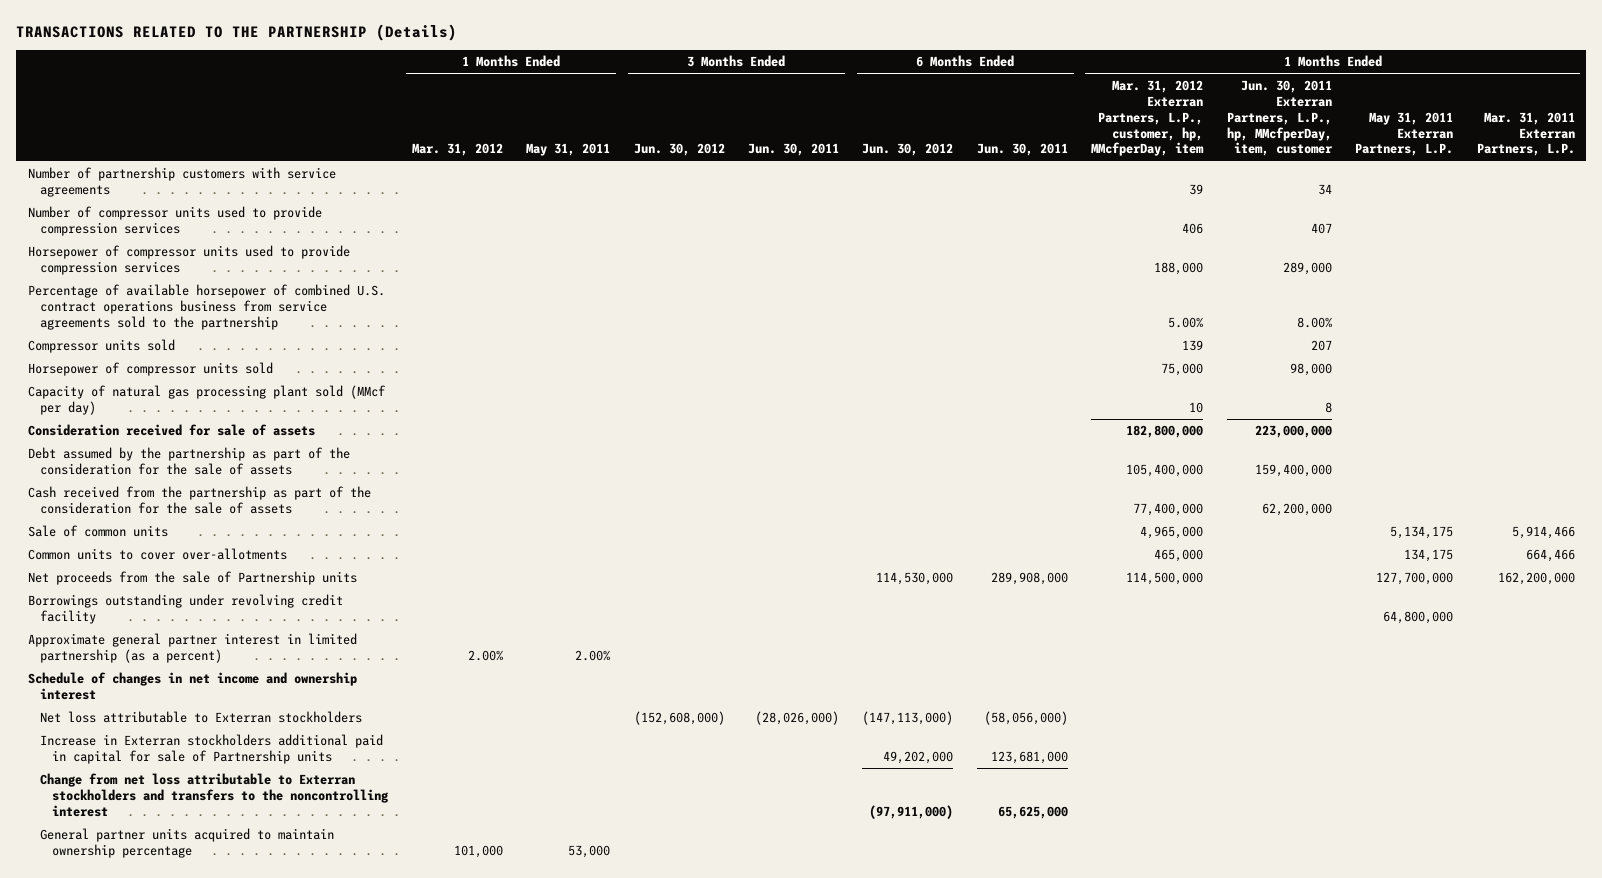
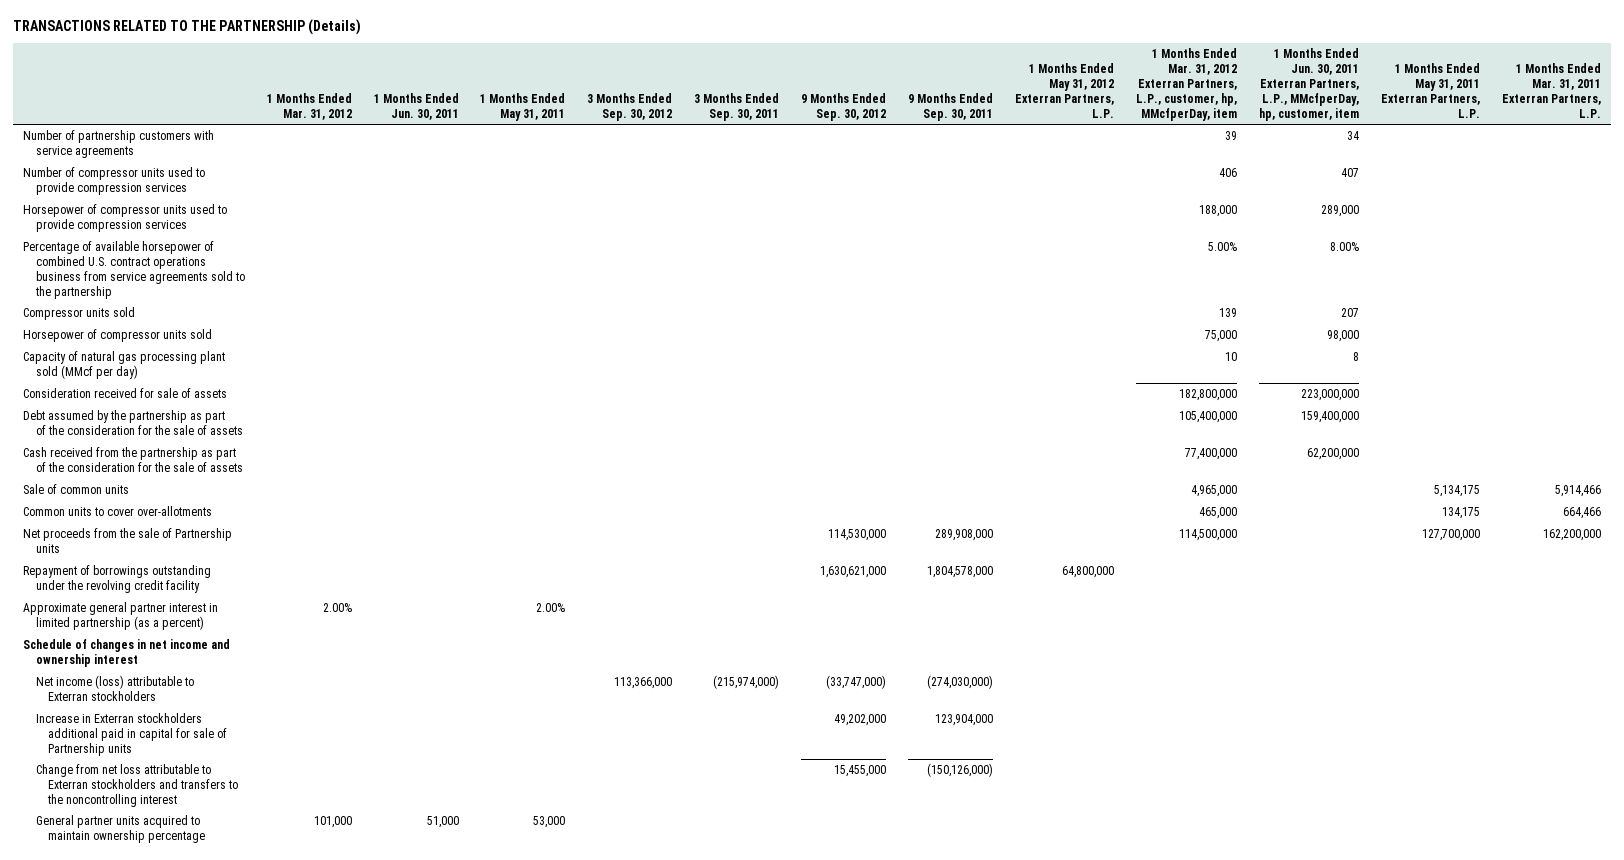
- | 1 Months Ended Mar. 31, 2012 | 1 Months Ended May 31, 2011 | 3 Months Ended Jun. 30, 2012 | 3 Months Ended Jun. 30, 2011 | 6 Months Ended Jun. 30, 2012 | 6 Months Ended Jun. 30, 2011 | 1 Months Ended Mar. 31, 2012 Exterran Partners, L.P., customer, hp, MMcfperDay, item | 1 Months Ended Jun. 30, 2011 Exterran Partners, L.P., hp, MMcfperDay, item, customer | 1 Months Ended May 31, 2011 Exterran Partners, L.P. | 1 Months Ended Mar. 31, 2011 Exterran Partners, L.P.
+ | 1 Months Ended Mar. 31, 2012 | 1 Months Ended Jun. 30, 2011 | 1 Months Ended May 31, 2011 | 3 Months Ended Sep. 30, 2012 | 3 Months Ended Sep. 30, 2011 | 9 Months Ended Sep. 30, 2012 | 9 Months Ended Sep. 30, 2011 | 1 Months Ended May 31, 2012 Exterran Partners, L.P. | 1 Months Ended Mar. 31, 2012 Exterran Partners, L.P., customer, hp, MMcfperDay, item | 1 Months Ended Jun. 30, 2011 Exterran Partners, L.P., MMcfperDay, hp, customer, item | 1 Months Ended May 31, 2011 Exterran Partners, L.P. | 1 Months Ended Mar. 31, 2011 Exterran Partners, L.P.
- Borrowings outstanding under revolving credit facility | | | | | | | | | 64,800,000 |
+ Repayment of borrowings outstanding under the revolving credit facility | | | | | | 1,630,621,000 | 1,804,578,000 | 64,800,000 | | | |
- Net loss attributable to Exterran stockholders | | | (152,608,000) | (28,026,000) | (147,113,000) | (58,056,000) | | | |
+ Net income (loss) attributable to Exterran stockholders | | | | 113,366,000 | (215,974,000) | (33,747,000) | (274,030,000) | | | | |

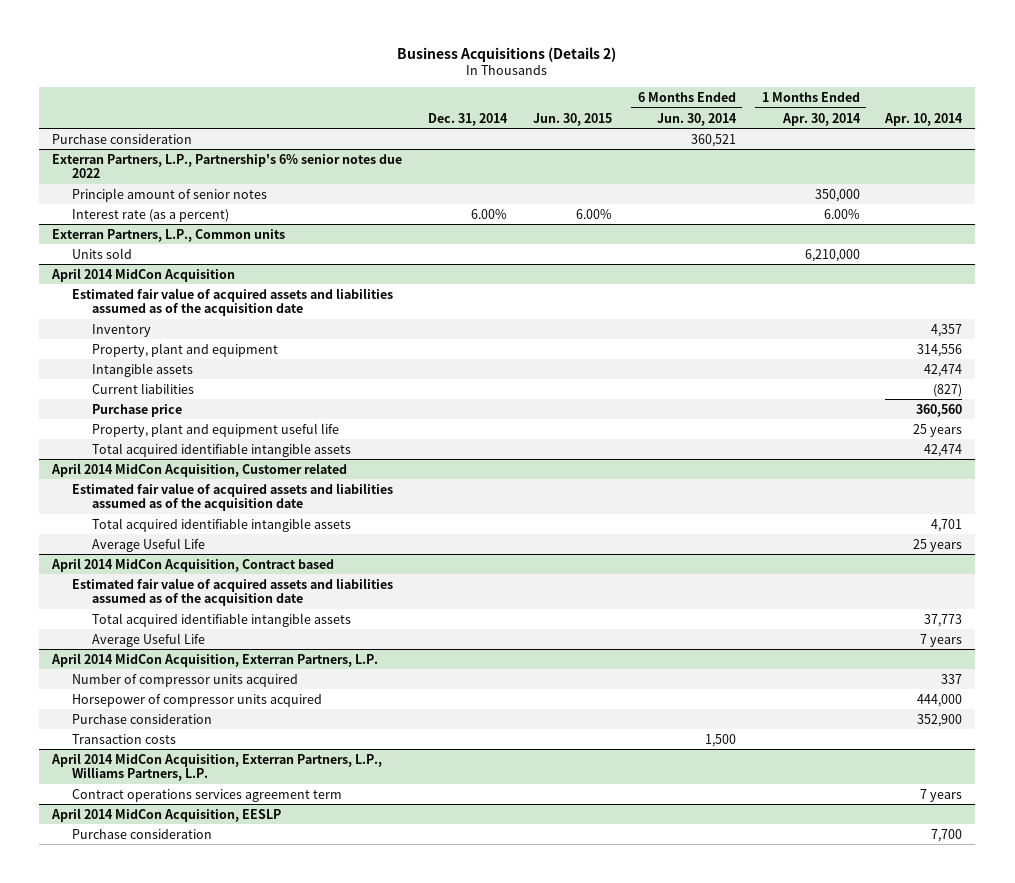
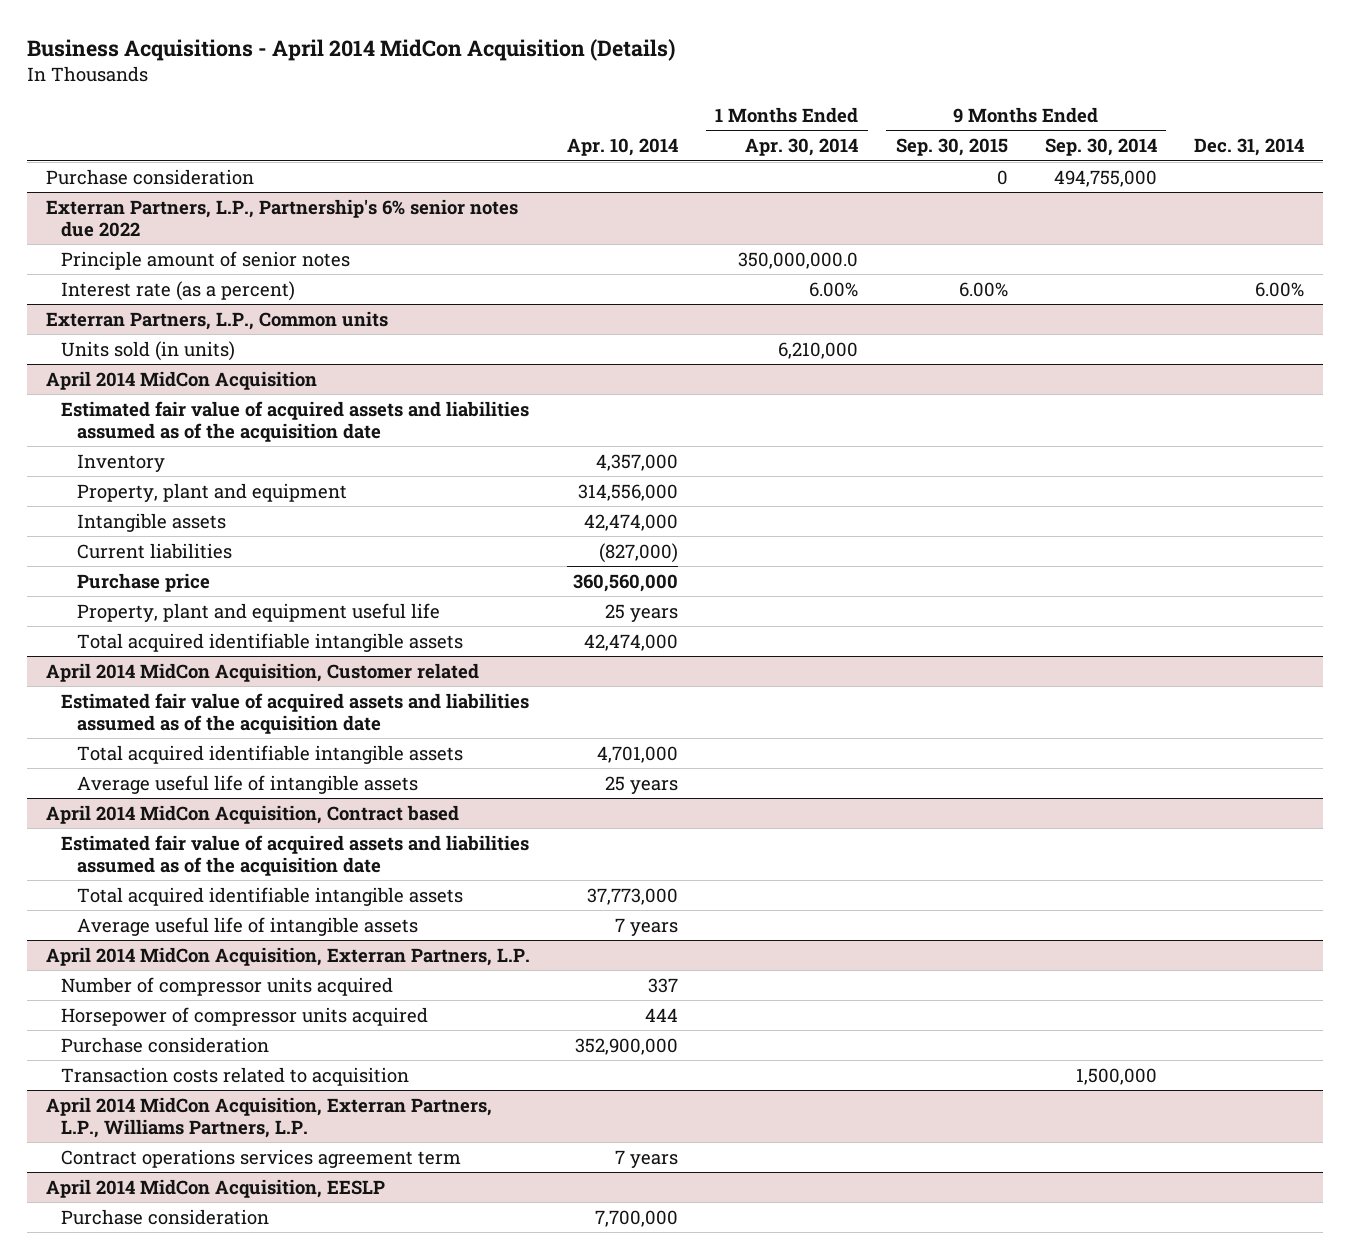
- Business Acquisitions (Details 2)
+ Business Acquisitions - April 2014 MidCon Acquisition (Details)
- | Dec. 31, 2014 | Jun. 30, 2015 | 6 Months Ended Jun. 30, 2014 | 1 Months Ended Apr. 30, 2014 | Apr. 10, 2014
+ | Apr. 10, 2014 | 1 Months Ended Apr. 30, 2014 | 9 Months Ended Sep. 30, 2015 | 9 Months Ended Sep. 30, 2014 | Dec. 31, 2014
@ Exterran Partners, L.P., Partnership's 6% senior notes due 2022
- Principle amount of senior notes | | | | 350,000 |
+ Principle amount of senior notes | | 350,000,000.0 | | |
@ Exterran Partners, L.P., Common units
- Units sold | | | | 6,210,000 |
+ Units sold (in units) | | 6,210,000 | | |
@ April 2014 MidCon Acquisition
- Inventory | | | | | 4,357
- Property, plant and equipment | | | | | 314,556
- Intangible assets | | | | | 42,474
- Current liabilities | | | | | (827)
- Purchase price | | | | | 360,560
+ Inventory | 4,357,000 | | | |
+ Property, plant and equipment | 314,556,000 | | | |
+ Intangible assets | 42,474,000 | | | |
+ Current liabilities | (827,000) | | | |
+ Purchase price | 360,560,000 | | | |
- Total acquired identifiable intangible assets | | | | | 42,474
+ Total acquired identifiable intangible assets | 42,474,000 | | | |
@ April 2014 MidCon Acquisition, Customer related
- Total acquired identifiable intangible assets | | | | | 4,701
- Average Useful Life | | | | | 25 years
+ Total acquired identifiable intangible assets | 4,701,000 | | | |
+ Average useful life of intangible assets | 25 years | | | |
@ April 2014 MidCon Acquisition, Contract based
- Total acquired identifiable intangible assets | | | | | 37,773
- Average Useful Life | | | | | 7 years
+ Total acquired identifiable intangible assets | 37,773,000 | | | |
+ Average useful life of intangible assets | 7 years | | | |
@ April 2014 MidCon Acquisition, Exterran Partners, L.P.
- Horsepower of compressor units acquired | | | | | 444,000
- Purchase consideration | | | | | 352,900
- Transaction costs | | | 1,500 | |
+ Horsepower of compressor units acquired | 444 | | | |
+ Purchase consideration | 352,900,000 | | | |
+ Transaction costs related to acquisition | | | | 1,500,000 |
@ April 2014 MidCon Acquisition, EESLP
- Purchase consideration | | | | | 7,700
+ Purchase consideration | 7,700,000 | | | |

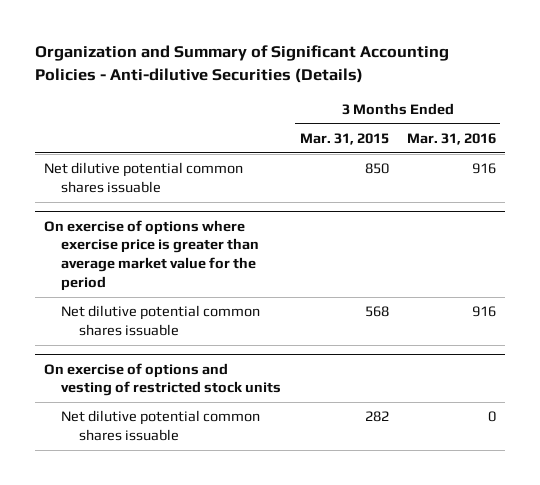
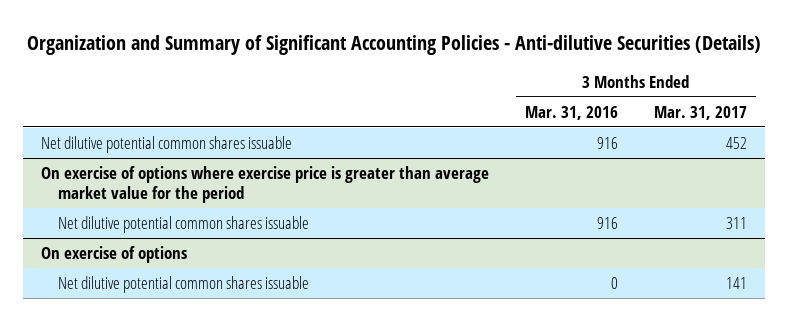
- | 3 Months Ended Mar. 31, 2015 | 3 Months Ended Mar. 31, 2016
+ | 3 Months Ended Mar. 31, 2016 | 3 Months Ended Mar. 31, 2017
- On exercise of options and vesting of restricted stock units
+ On exercise of options

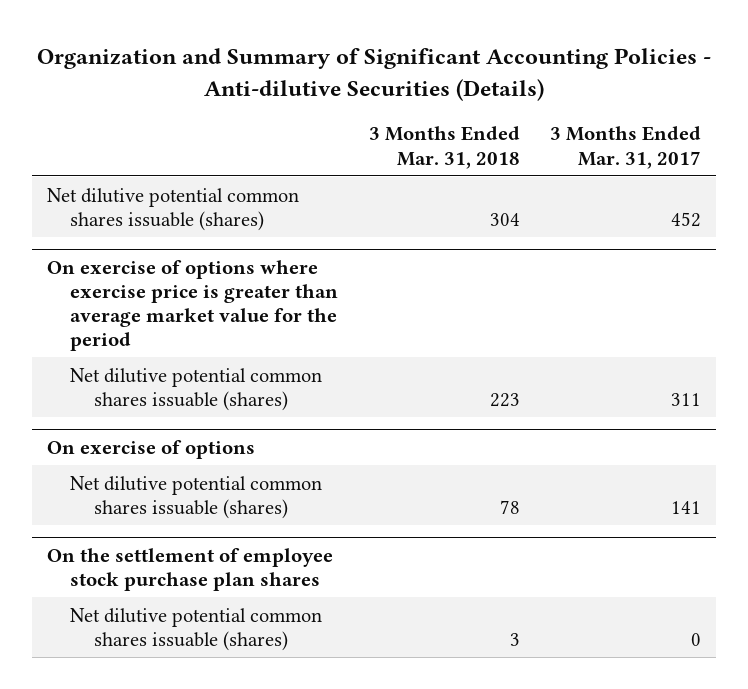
- | 3 Months Ended Mar. 31, 2016 | 3 Months Ended Mar. 31, 2017
+ | 3 Months Ended Mar. 31, 2018 | 3 Months Ended Mar. 31, 2017
- Net dilutive potential common shares issuable | 916 | 452
+ Net dilutive potential common shares issuable (shares) | 304 | 452
@ On exercise of options where exercise price is greater than average market value for the period
- Net dilutive potential common shares issuable | 916 | 311
+ Net dilutive potential common shares issuable (shares) | 223 | 311
@ On exercise of options
- Net dilutive potential common shares issuable | 0 | 141
+ Net dilutive potential common shares issuable (shares) | 78 | 141
+ On the settlement of employee stock purchase plan shares
+ Net dilutive potential common shares issuable (shares) | 3 | 0

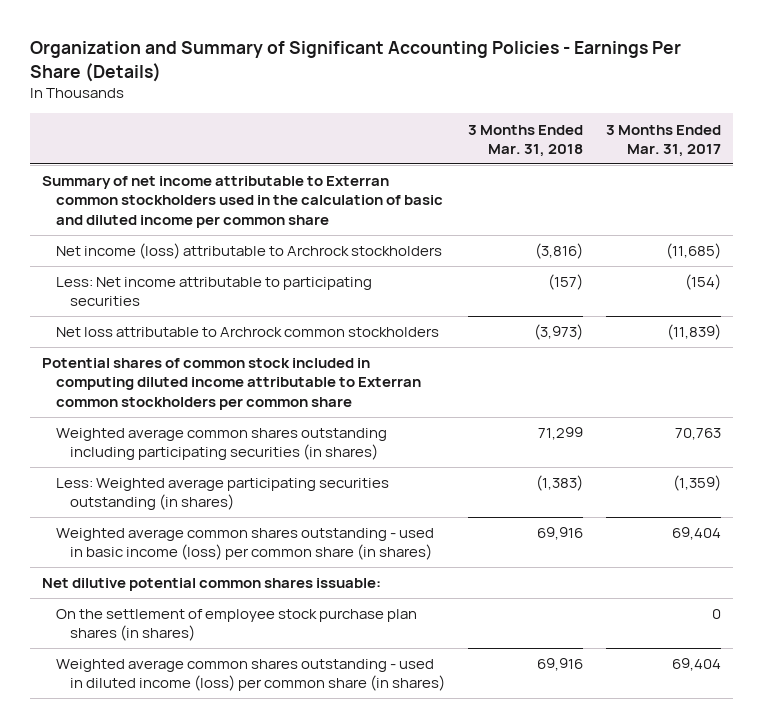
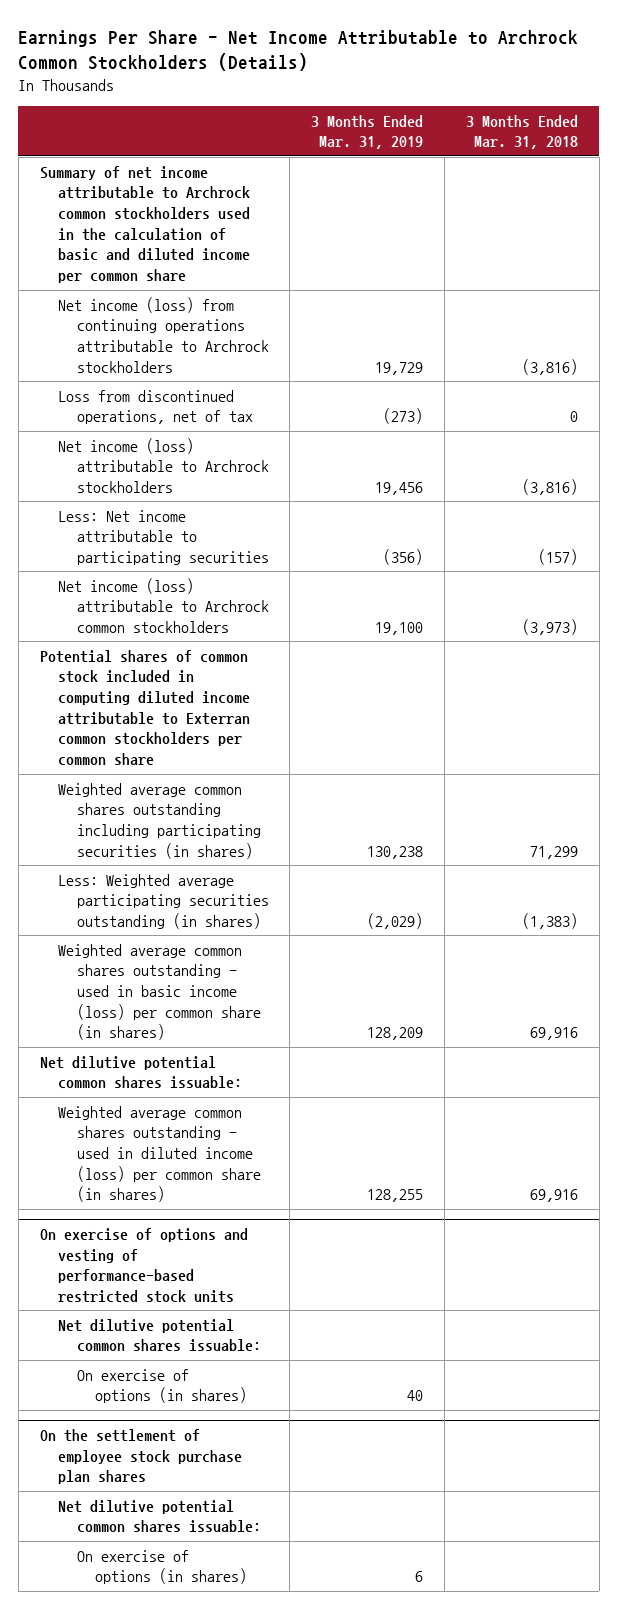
- Organization and Summary of Significant Accounting Policies - Earnings Per Share (Details)
+ Earnings Per Share - Net Income Attributable to Archrock Common Stockholders (Details)
- | 3 Months Ended Mar. 31, 2018 | 3 Months Ended Mar. 31, 2017
+ | 3 Months Ended Mar. 31, 2019 | 3 Months Ended Mar. 31, 2018
- Summary of net income attributable to Exterran common stockholders used in the calculation of basic and diluted income per common share
+ Summary of net income attributable to Archrock common stockholders used in the calculation of basic and diluted income per common share
+ Net income (loss) from continuing operations attributable to Archrock stockholders | 19,729 | (3,816)
+ Loss from discontinued operations, net of tax | (273) | 0
- Net loss attributable to Archrock common stockholders | (3,973) | (11,839)
+ Net income (loss) attributable to Archrock common stockholders | 19,100 | (3,973)
- On the settlement of employee stock purchase plan shares (in shares) | | 0
+ On exercise of options and vesting of performance-based restricted stock units
+ Net dilutive potential common shares issuable:
+ On exercise of options (in shares) | 40 |
+ On the settlement of employee stock purchase plan shares
+ Net dilutive potential common shares issuable:
+ On exercise of options (in shares) | 6 |

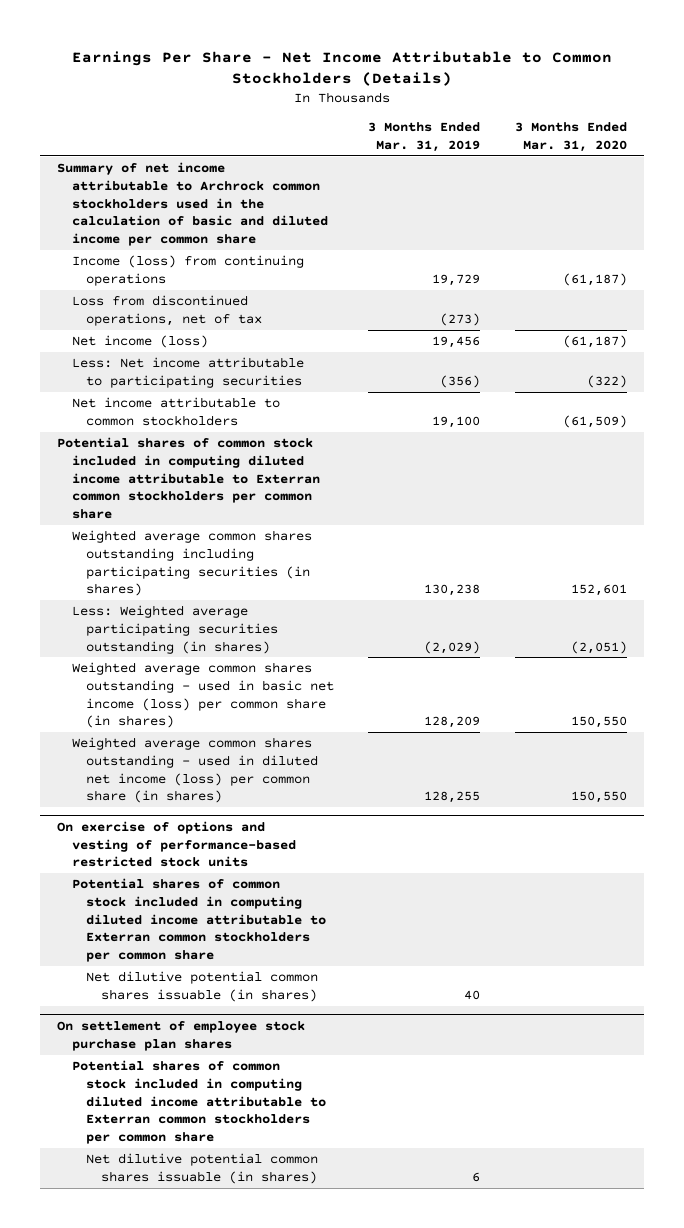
- Earnings Per Share - Net Income Attributable to Archrock Common Stockholders (Details)
+ Earnings Per Share - Net Income Attributable to Common Stockholders (Details)
- | 3 Months Ended Mar. 31, 2019 | 3 Months Ended Mar. 31, 2018
+ | 3 Months Ended Mar. 31, 2019 | 3 Months Ended Mar. 31, 2020
- Net income (loss) from continuing operations attributable to Archrock stockholders | 19,729 | (3,816)
+ Income (loss) from continuing operations | 19,729 | (61,187)
- Net income (loss) attributable to Archrock stockholders | 19,456 | (3,816)
+ Net income (loss) | 19,456 | (61,187)
- Net income (loss) attributable to Archrock common stockholders | 19,100 | (3,973)
+ Net income attributable to common stockholders | 19,100 | (61,509)
- Weighted average common shares outstanding - used in basic income (loss) per common share (in shares) | 128,209 | 69,916
- Net dilutive potential common shares issuable:
- Weighted average common shares outstanding - used in diluted income (loss) per common share (in shares) | 128,255 | 69,916
+ Weighted average common shares outstanding - used in basic net income (loss) per common share (in shares) | 128,209 | 150,550
+ Weighted average common shares outstanding - used in diluted net income (loss) per common share (in shares) | 128,255 | 150,550
@ On exercise of options and vesting of performance-based restricted stock units
- Net dilutive potential common shares issuable:
- On exercise of options (in shares) | 40 |
- On the settlement of employee stock purchase plan shares
- Net dilutive potential common shares issuable:
- On exercise of options (in shares) | 6 |
@ On exercise of options and vesting of performance-based restricted stock units
+ Potential shares of common stock included in computing diluted income attributable to Exterran common stockholders per common share
+ Net dilutive potential common shares issuable (in shares) | 40 |
+ On settlement of employee stock purchase plan shares
+ Potential shares of common stock included in computing diluted income attributable to Exterran common stockholders per common share
+ Net dilutive potential common shares issuable (in shares) | 6 |

